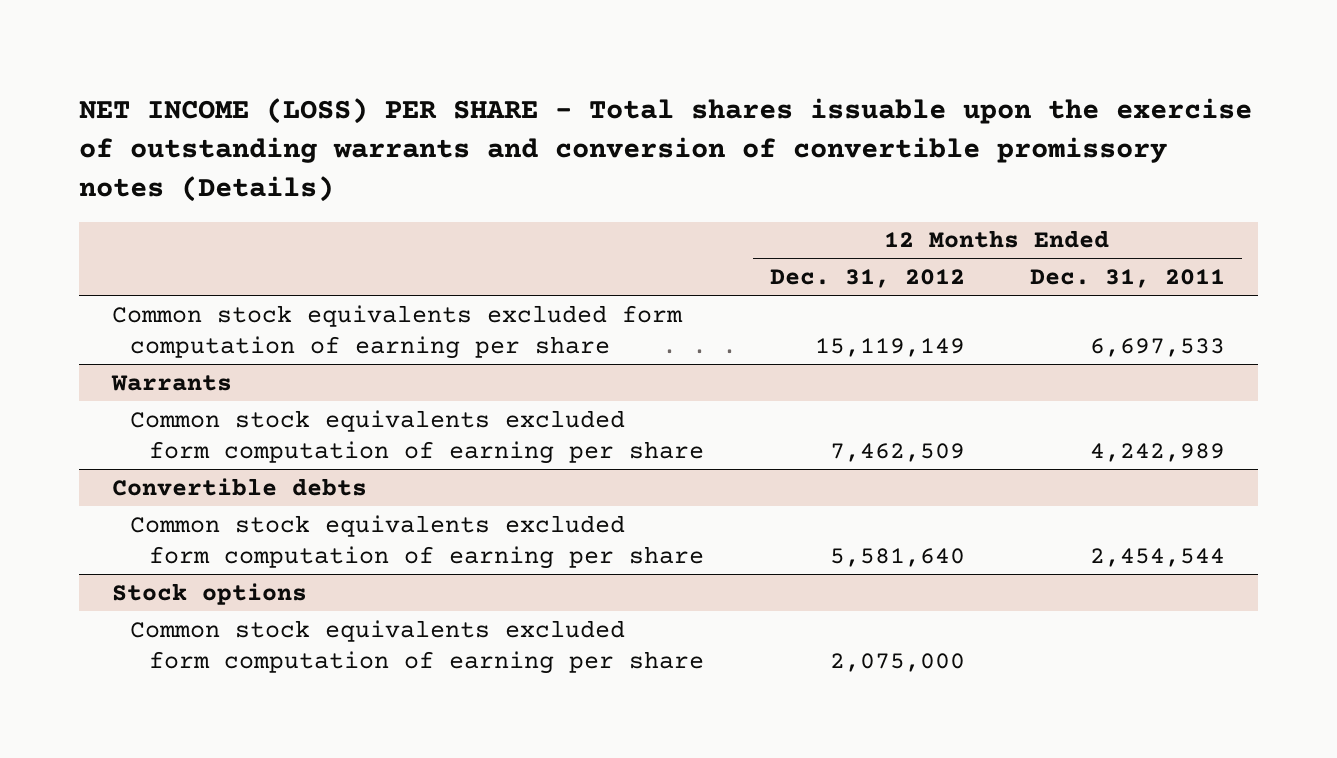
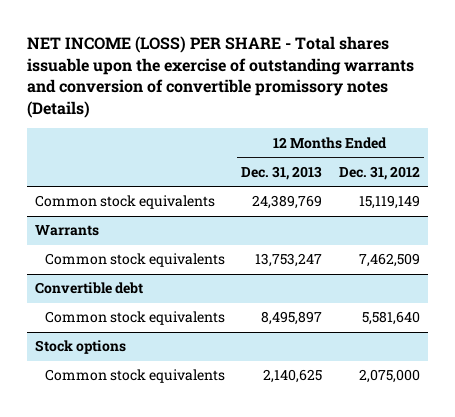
- | 12 Months Ended Dec. 31, 2012 | 12 Months Ended Dec. 31, 2011
+ | 12 Months Ended Dec. 31, 2013 | 12 Months Ended Dec. 31, 2012
- Common stock equivalents excluded form computation of earning per share | 15,119,149 | 6,697,533
+ Common stock equivalents | 24,389,769 | 15,119,149
@ Warrants
- Common stock equivalents excluded form computation of earning per share | 7,462,509 | 4,242,989
- Convertible debts
- Common stock equivalents excluded form computation of earning per share | 5,581,640 | 2,454,544
@ Warrants
+ Common stock equivalents | 13,753,247 | 7,462,509
+ Convertible debt
+ Common stock equivalents | 8,495,897 | 5,581,640
@ Stock options
- Common stock equivalents excluded form computation of earning per share | 2,075,000 |
+ Common stock equivalents | 2,140,625 | 2,075,000

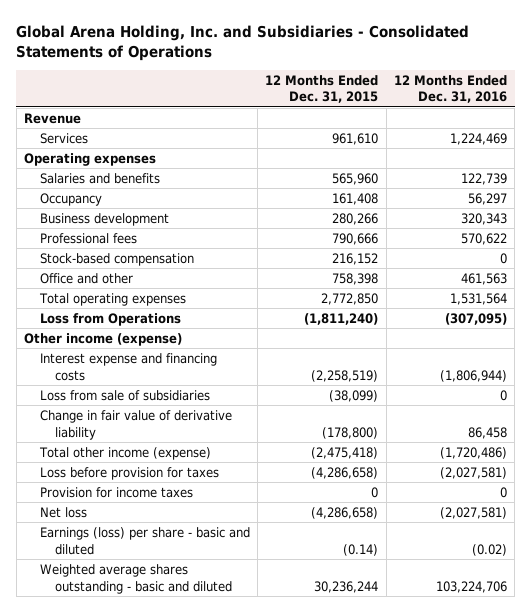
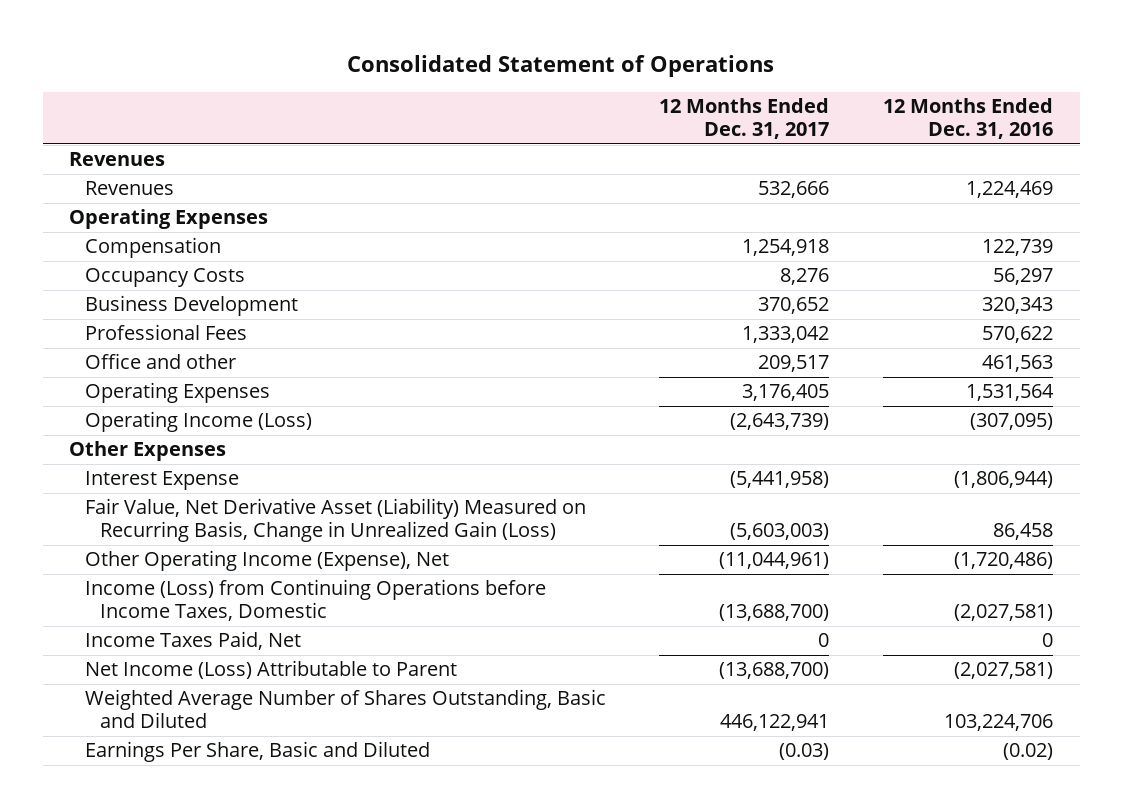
- Global Arena Holding, Inc. and Subsidiaries - Consolidated Statements of Operations
+ Consolidated Statement of Operations
- | 12 Months Ended Dec. 31, 2015 | 12 Months Ended Dec. 31, 2016
+ | 12 Months Ended Dec. 31, 2017 | 12 Months Ended Dec. 31, 2016
- Revenue
- Services | 961,610 | 1,224,469
- Operating expenses
- Salaries and benefits | 565,960 | 122,739
- Occupancy | 161,408 | 56,297
- Business development | 280,266 | 320,343
- Professional fees | 790,666 | 570,622
- Stock-based compensation | 216,152 | 0
+ Revenues
+ Revenues | 532,666 | 1,224,469
+ Operating Expenses
+ Compensation | 1,254,918 | 122,739
+ Occupancy Costs | 8,276 | 56,297
+ Business Development | 370,652 | 320,343
+ Professional Fees | 1,333,042 | 570,622
- Total operating expenses | 2,772,850 | 1,531,564
- Loss from Operations | (1,811,240) | (307,095)
- Other income (expense)
- Interest expense and financing costs | (2,258,519) | (1,806,944)
- Loss from sale of subsidiaries | (38,099) | 0
- Change in fair value of derivative liability | (178,800) | 86,458
- Total other income (expense) | (2,475,418) | (1,720,486)
- Loss before provision for taxes | (4,286,658) | (2,027,581)
- Provision for income taxes | 0 | 0
- Net loss | (4,286,658) | (2,027,581)
- Earnings (loss) per share - basic and diluted | (0.14) | (0.02)
- Weighted average shares outstanding - basic and diluted | 30,236,244 | 103,224,706
+ Operating Expenses | 3,176,405 | 1,531,564
+ Operating Income (Loss) | (2,643,739) | (307,095)
+ Other Expenses
+ Interest Expense | (5,441,958) | (1,806,944)
+ Fair Value, Net Derivative Asset (Liability) Measured on Recurring Basis, Change in Unrealized Gain (Loss) | (5,603,003) | 86,458
+ Other Operating Income (Expense), Net | (11,044,961) | (1,720,486)
+ Income (Loss) from Continuing Operations before Income Taxes, Domestic | (13,688,700) | (2,027,581)
+ Income Taxes Paid, Net | 0 | 0
+ Net Income (Loss) Attributable to Parent | (13,688,700) | (2,027,581)
+ Weighted Average Number of Shares Outstanding, Basic and Diluted | 446,122,941 | 103,224,706
+ Earnings Per Share, Basic and Diluted | (0.03) | (0.02)

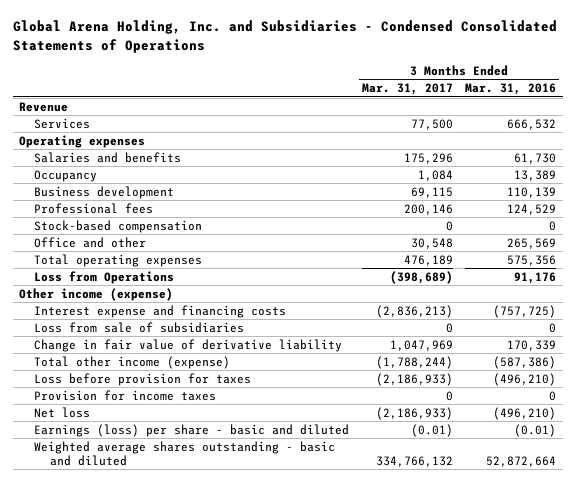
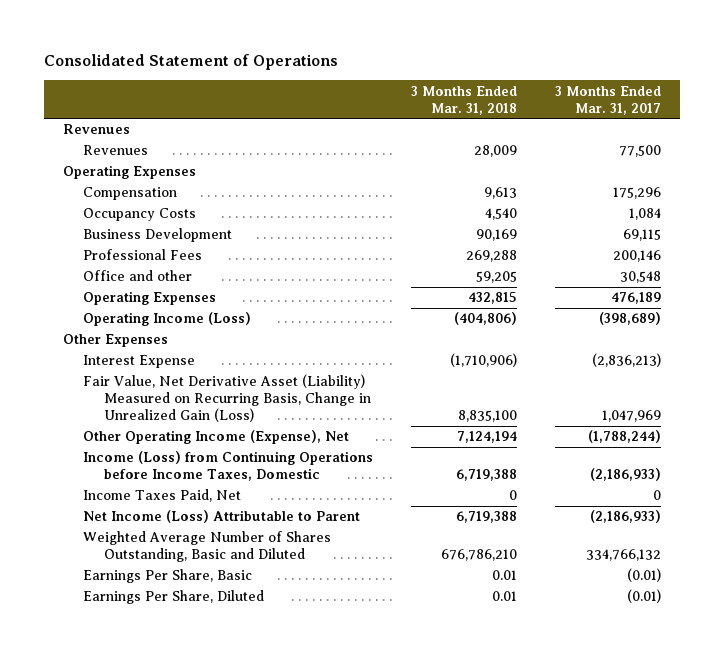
- Global Arena Holding, Inc. and Subsidiaries - Condensed Consolidated Statements of Operations
+ Consolidated Statement of Operations
- | 3 Months Ended Mar. 31, 2017 | 3 Months Ended Mar. 31, 2016
+ | 3 Months Ended Mar. 31, 2018 | 3 Months Ended Mar. 31, 2017
- Revenue
- Services | 77,500 | 666,532
- Operating expenses
- Salaries and benefits | 175,296 | 61,730
- Occupancy | 1,084 | 13,389
- Business development | 69,115 | 110,139
- Professional fees | 200,146 | 124,529
- Stock-based compensation | 0 | 0
+ Revenues
+ Revenues | 28,009 | 77,500
+ Operating Expenses
+ Compensation | 9,613 | 175,296
+ Occupancy Costs | 4,540 | 1,084
+ Business Development | 90,169 | 69,115
+ Professional Fees | 269,288 | 200,146
- Total operating expenses | 476,189 | 575,356
- Loss from Operations | (398,689) | 91,176
- Other income (expense)
- Interest expense and financing costs | (2,836,213) | (757,725)
- Loss from sale of subsidiaries | 0 | 0
- Change in fair value of derivative liability | 1,047,969 | 170,339
- Total other income (expense) | (1,788,244) | (587,386)
- Loss before provision for taxes | (2,186,933) | (496,210)
- Provision for income taxes | 0 | 0
- Net loss | (2,186,933) | (496,210)
- Earnings (loss) per share - basic and diluted | (0.01) | (0.01)
- Weighted average shares outstanding - basic and diluted | 334,766,132 | 52,872,664
+ Operating Expenses | 432,815 | 476,189
+ Operating Income (Loss) | (404,806) | (398,689)
+ Other Expenses
+ Interest Expense | (1,710,906) | (2,836,213)
+ Fair Value, Net Derivative Asset (Liability) Measured on Recurring Basis, Change in Unrealized Gain (Loss) | 8,835,100 | 1,047,969
+ Other Operating Income (Expense), Net | 7,124,194 | (1,788,244)
+ Income (Loss) from Continuing Operations before Income Taxes, Domestic | 6,719,388 | (2,186,933)
+ Income Taxes Paid, Net | 0 | 0
+ Net Income (Loss) Attributable to Parent | 6,719,388 | (2,186,933)
+ Weighted Average Number of Shares Outstanding, Basic and Diluted | 676,786,210 | 334,766,132
+ Earnings Per Share, Basic | 0.01 | (0.01)
+ Earnings Per Share, Diluted | 0.01 | (0.01)

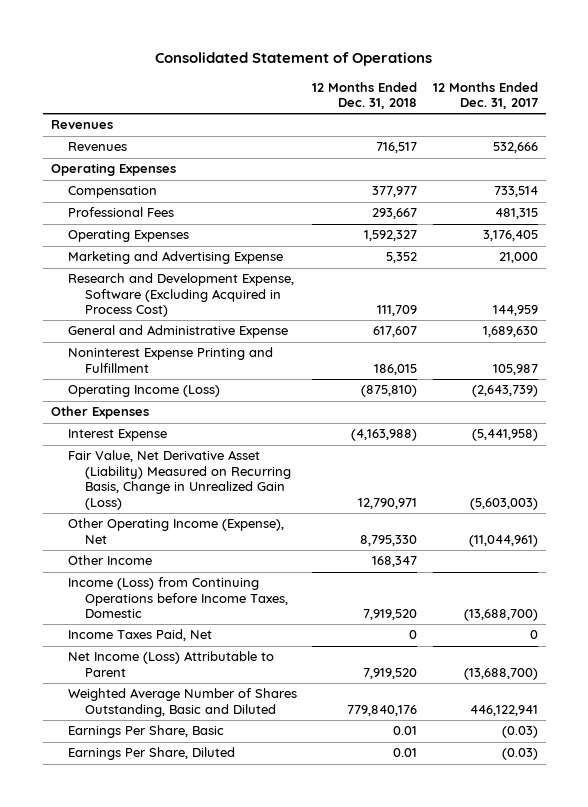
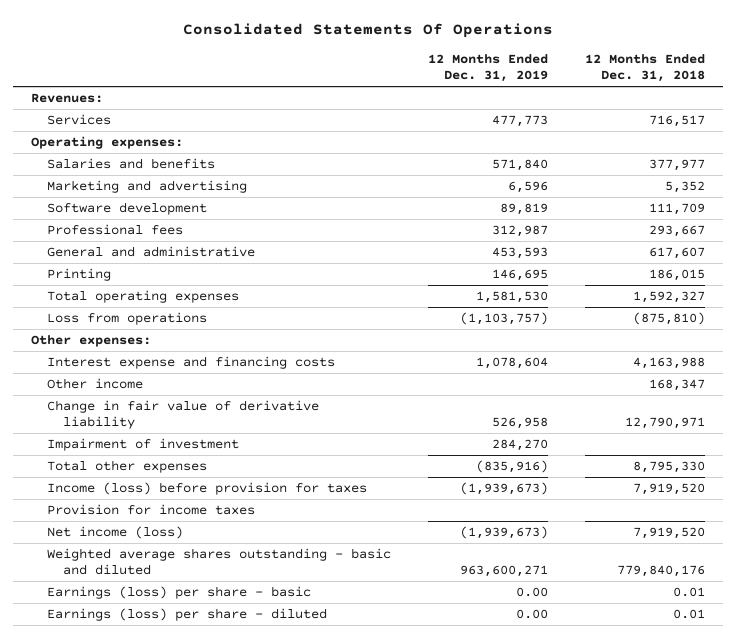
- Consolidated Statement of Operations
+ Consolidated Statements Of Operations
- | 12 Months Ended Dec. 31, 2018 | 12 Months Ended Dec. 31, 2017
+ | 12 Months Ended Dec. 31, 2019 | 12 Months Ended Dec. 31, 2018
- Revenues
- Revenues | 716,517 | 532,666
- Operating Expenses
- Compensation | 377,977 | 733,514
- Professional Fees | 293,667 | 481,315
- Operating Expenses | 1,592,327 | 3,176,405
- Marketing and Advertising Expense | 5,352 | 21,000
- Research and Development Expense, Software (Excluding Acquired in Process Cost) | 111,709 | 144,959
- General and Administrative Expense | 617,607 | 1,689,630
- Noninterest Expense Printing and Fulfillment | 186,015 | 105,987
- Operating Income (Loss) | (875,810) | (2,643,739)
- Other Expenses
- Interest Expense | (4,163,988) | (5,441,958)
- Fair Value, Net Derivative Asset (Liability) Measured on Recurring Basis, Change in Unrealized Gain (Loss) | 12,790,971 | (5,603,003)
- Other Operating Income (Expense), Net | 8,795,330 | (11,044,961)
- Other Income | 168,347 |
- Income (Loss) from Continuing Operations before Income Taxes, Domestic | 7,919,520 | (13,688,700)
- Income Taxes Paid, Net | 0 | 0
- Net Income (Loss) Attributable to Parent | 7,919,520 | (13,688,700)
- Weighted Average Number of Shares Outstanding, Basic and Diluted | 779,840,176 | 446,122,941
- Earnings Per Share, Basic | 0.01 | (0.03)
- Earnings Per Share, Diluted | 0.01 | (0.03)
+ Revenues:
+ Services | 477,773 | 716,517
+ Operating expenses:
+ Salaries and benefits | 571,840 | 377,977
+ Marketing and advertising | 6,596 | 5,352
+ Software development | 89,819 | 111,709
+ Professional fees | 312,987 | 293,667
+ General and administrative | 453,593 | 617,607
+ Printing | 146,695 | 186,015
+ Total operating expenses | 1,581,530 | 1,592,327
+ Loss from operations | (1,103,757) | (875,810)
+ Other expenses:
+ Interest expense and financing costs | 1,078,604 | 4,163,988
+ Other income | | 168,347
+ Change in fair value of derivative liability | 526,958 | 12,790,971
+ Impairment of investment | 284,270 |
+ Total other expenses | (835,916) | 8,795,330
+ Income (loss) before provision for taxes | (1,939,673) | 7,919,520
+ Provision for income taxes
+ Net income (loss) | (1,939,673) | 7,919,520
+ Weighted average shares outstanding - basic and diluted | 963,600,271 | 779,840,176
+ Earnings (loss) per share - basic | 0.00 | 0.01
+ Earnings (loss) per share - diluted | 0.00 | 0.01

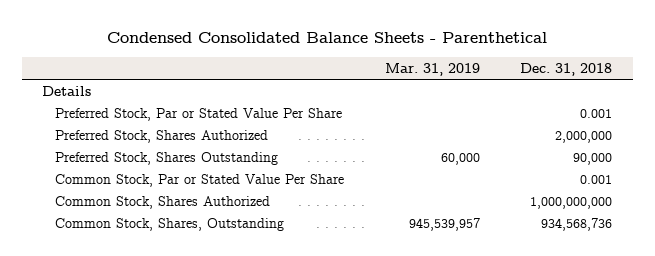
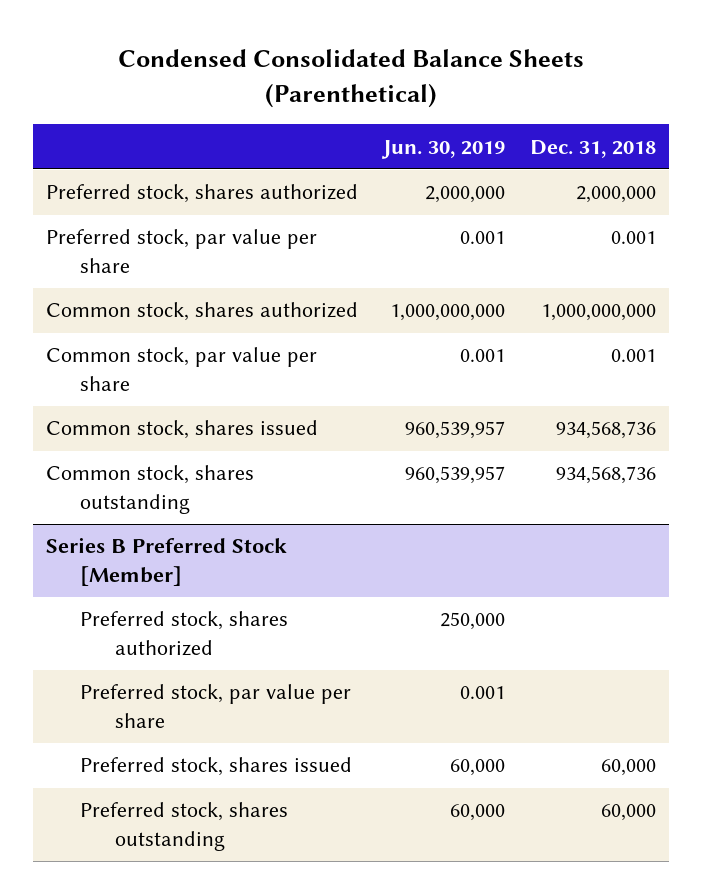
- Condensed Consolidated Balance Sheets - Parenthetical
+ Condensed Consolidated Balance Sheets (Parenthetical)
- | Mar. 31, 2019 | Dec. 31, 2018
+ | Jun. 30, 2019 | Dec. 31, 2018
- Details
- Preferred Stock, Par or Stated Value Per Share | | 0.001
- Preferred Stock, Shares Authorized | | 2,000,000
- Preferred Stock, Shares Outstanding | 60,000 | 90,000
- Common Stock, Par or Stated Value Per Share | | 0.001
- Common Stock, Shares Authorized | | 1,000,000,000
- Common Stock, Shares, Outstanding | 945,539,957 | 934,568,736
+ Preferred stock, shares authorized | 2,000,000 | 2,000,000
+ Preferred stock, par value per share | 0.001 | 0.001
+ Common stock, shares authorized | 1,000,000,000 | 1,000,000,000
+ Common stock, par value per share | 0.001 | 0.001
+ Common stock, shares issued | 960,539,957 | 934,568,736
+ Common stock, shares outstanding | 960,539,957 | 934,568,736
+ Series B Preferred Stock [Member]
+ Preferred stock, shares authorized | 250,000 |
+ Preferred stock, par value per share | 0.001 |
+ Preferred stock, shares issued | 60,000 | 60,000
+ Preferred stock, shares outstanding | 60,000 | 60,000

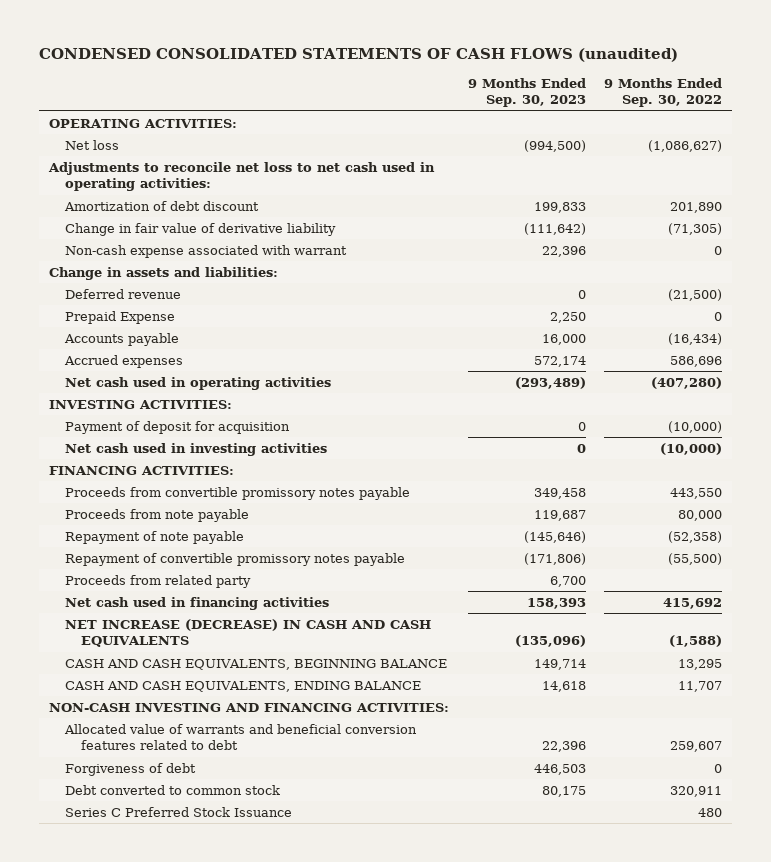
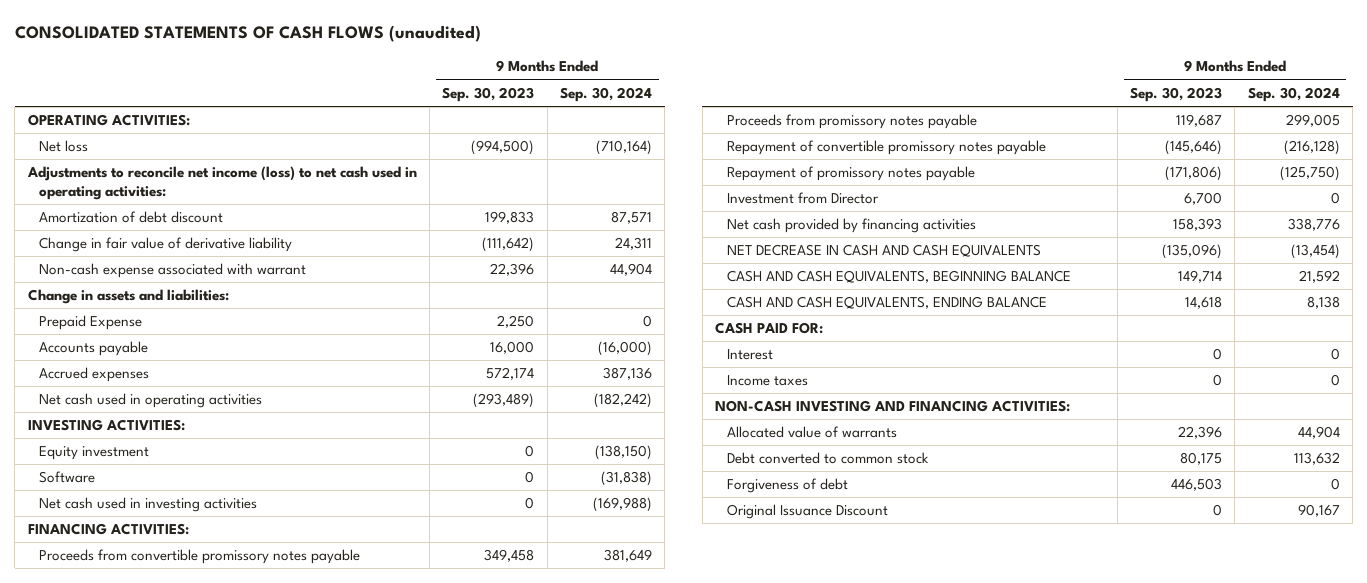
- CONDENSED CONSOLIDATED STATEMENTS OF CASH FLOWS (unaudited)
+ CONSOLIDATED STATEMENTS OF CASH FLOWS (unaudited)
- | 9 Months Ended Sep. 30, 2023 | 9 Months Ended Sep. 30, 2022
+ | 9 Months Ended Sep. 30, 2023 | 9 Months Ended Sep. 30, 2024
- Adjustments to reconcile net loss to net cash used in operating activities:
+ Adjustments to reconcile net income (loss) to net cash used in operating activities:
- Deferred revenue | 0 | (21,500)
- Payment of deposit for acquisition | 0 | (10,000)
+ Equity investment | 0 | (138,150)
+ Software | 0 | (31,838)
- Proceeds from note payable | 119,687 | 80,000
- Repayment of note payable | (145,646) | (52,358)
- Repayment of convertible promissory notes payable | (171,806) | (55,500)
- Proceeds from related party | 6,700 |
- Net cash used in financing activities | 158,393 | 415,692
- NET INCREASE (DECREASE) IN CASH AND CASH EQUIVALENTS | (135,096) | (1,588)
+ Proceeds from promissory notes payable | 119,687 | 299,005
+ Repayment of convertible promissory notes payable | (145,646) | (216,128)
+ Repayment of promissory notes payable | (171,806) | (125,750)
+ Investment from Director | 6,700 | 0
+ Net cash provided by financing activities | 158,393 | 338,776
+ NET DECREASE IN CASH AND CASH EQUIVALENTS | (135,096) | (13,454)
+ CASH PAID FOR:
+ Interest | 0 | 0
+ Income taxes | 0 | 0
- Allocated value of warrants and beneficial conversion features related to debt | 22,396 | 259,607
+ Allocated value of warrants | 22,396 | 44,904
- Series C Preferred Stock Issuance | | 480
moved down: Forgiveness of debt | 446,503 | 0
+ Original Issuance Discount | 0 | 90,167

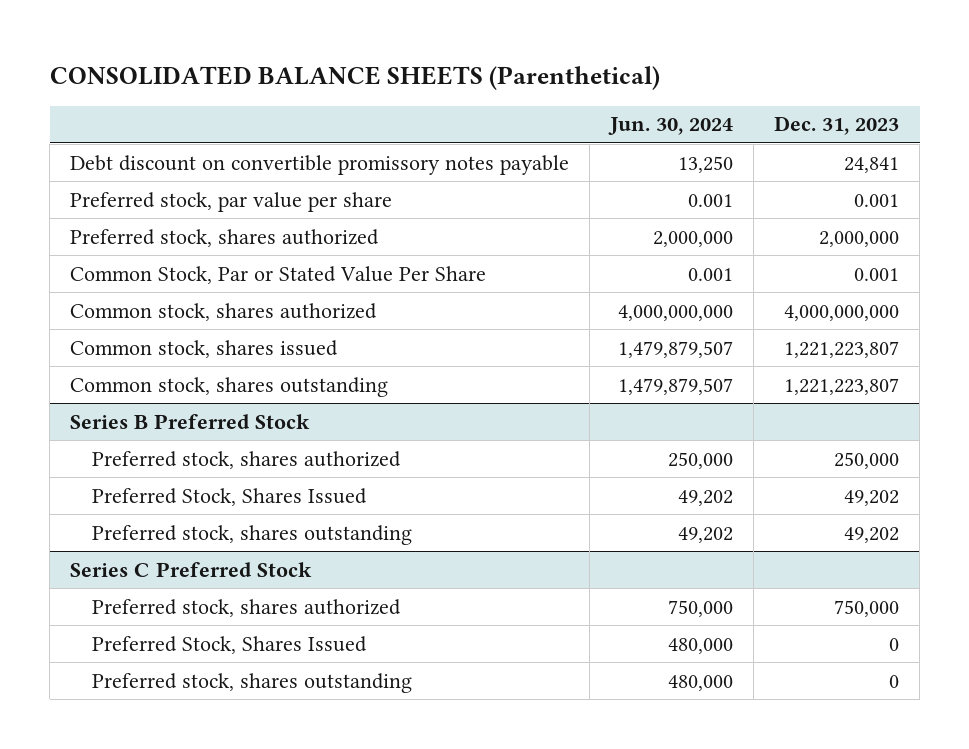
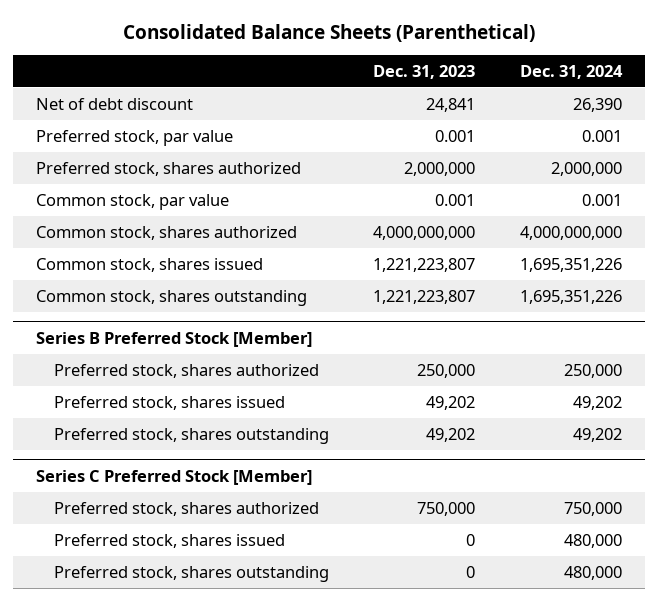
- CONSOLIDATED BALANCE SHEETS (Parenthetical)
+ Consolidated Balance Sheets (Parenthetical)
- | Jun. 30, 2024 | Dec. 31, 2023
+ | Dec. 31, 2023 | Dec. 31, 2024
- Debt discount on convertible promissory notes payable | 13,250 | 24,841
- Preferred stock, par value per share | 0.001 | 0.001
+ Net of debt discount | 24,841 | 26,390
+ Preferred stock, par value | 0.001 | 0.001
- Common Stock, Par or Stated Value Per Share | 0.001 | 0.001
+ Common stock, par value | 0.001 | 0.001
- Series B Preferred Stock
+ Series B Preferred Stock [Member]
- Preferred Stock, Shares Issued | 49,202 | 49,202
+ Preferred stock, shares issued | 49,202 | 49,202
- Series C Preferred Stock
+ Series C Preferred Stock [Member]
- Preferred Stock, Shares Issued | 480,000 | 0
+ Preferred stock, shares issued | 0 | 480,000

